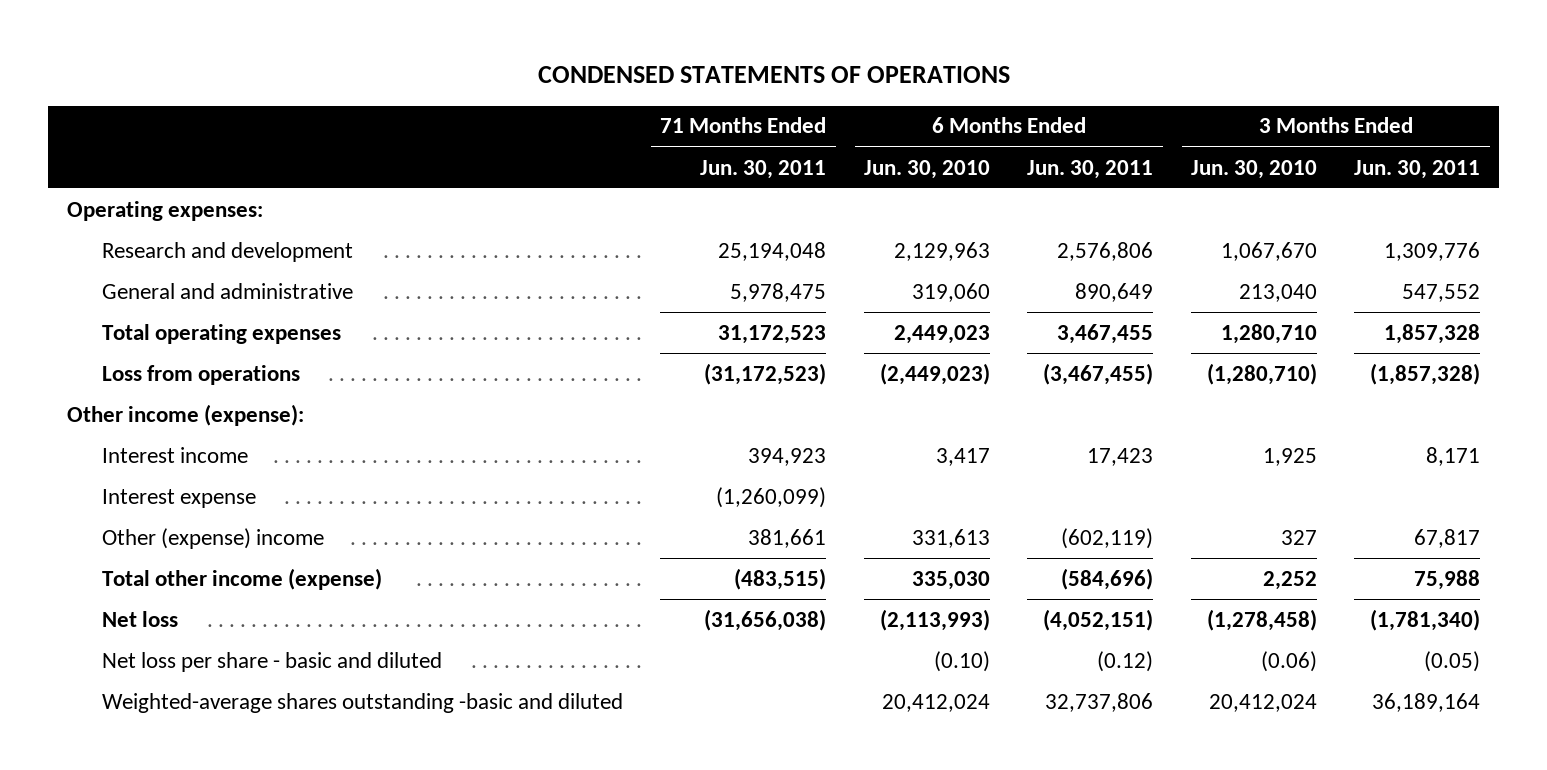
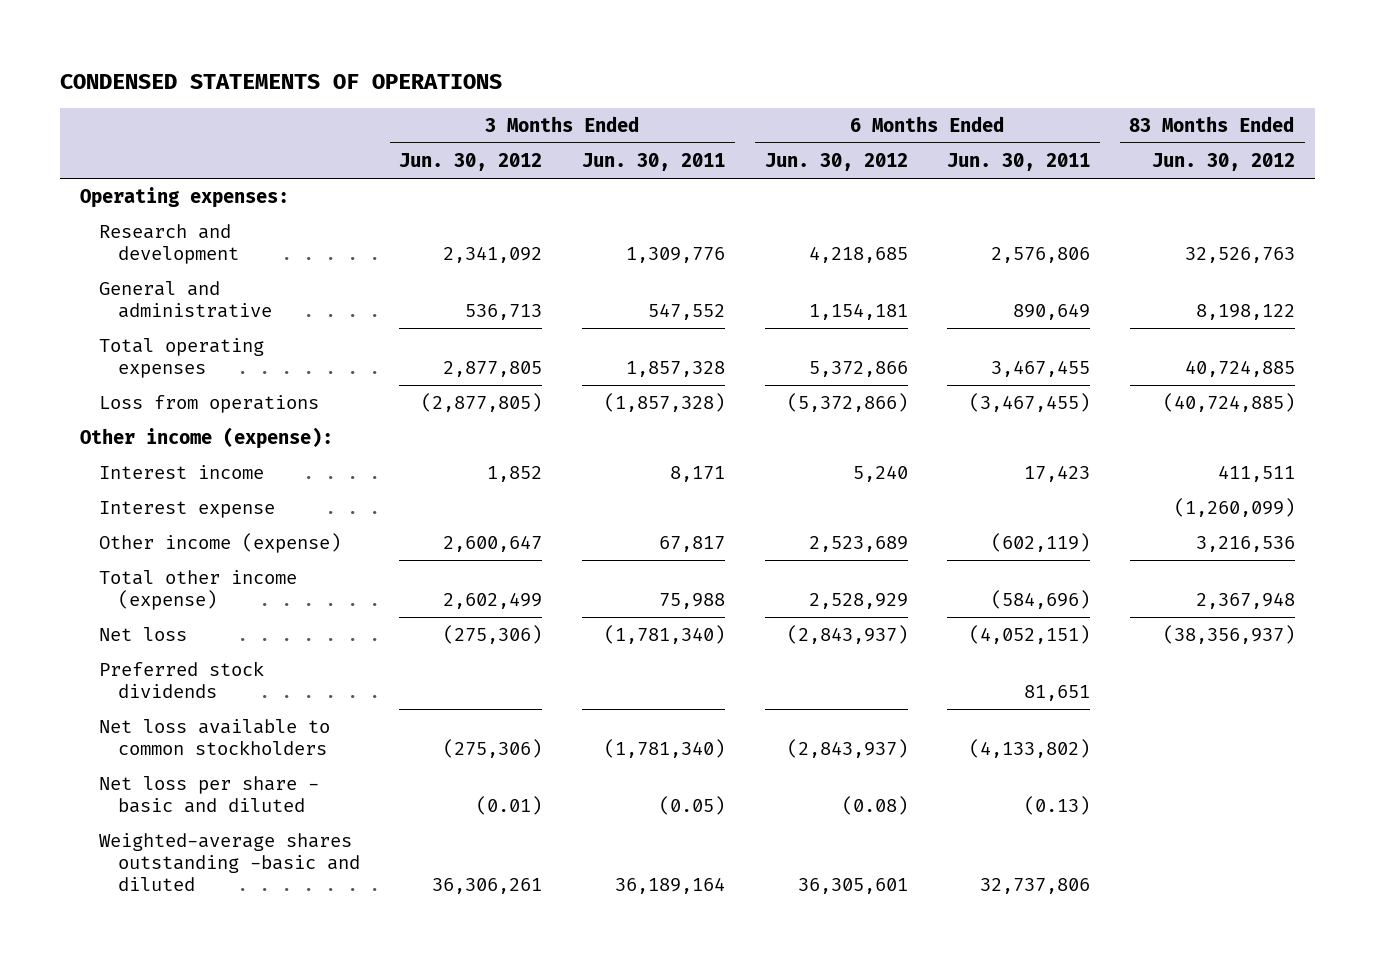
- | 71 Months Ended Jun. 30, 2011 | 6 Months Ended Jun. 30, 2010 | 6 Months Ended Jun. 30, 2011 | 3 Months Ended Jun. 30, 2010 | 3 Months Ended Jun. 30, 2011
+ | 3 Months Ended Jun. 30, 2012 | 3 Months Ended Jun. 30, 2011 | 6 Months Ended Jun. 30, 2012 | 6 Months Ended Jun. 30, 2011 | 83 Months Ended Jun. 30, 2012
- Other (expense) income | 381,661 | 331,613 | (602,119) | 327 | 67,817
+ Other income (expense) | 2,600,647 | 67,817 | 2,523,689 | (602,119) | 3,216,536
- Net loss per share - basic and diluted | | (0.10) | (0.12) | (0.06) | (0.05)
+ Preferred stock dividends | | | | 81,651 |
+ Net loss available to common stockholders | (275,306) | (1,781,340) | (2,843,937) | (4,133,802) |
+ Net loss per share - basic and diluted | (0.01) | (0.05) | (0.08) | (0.13) |

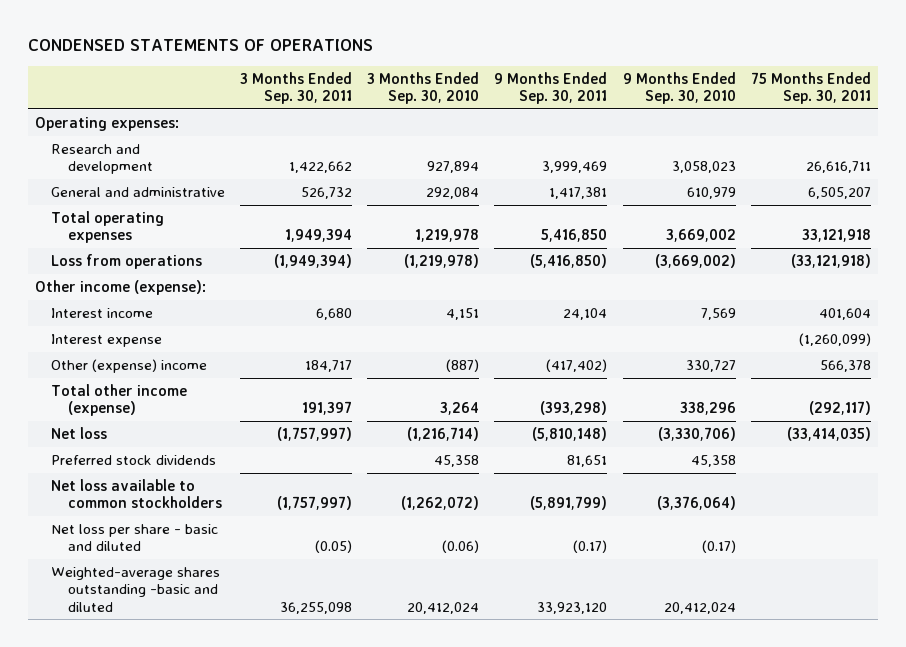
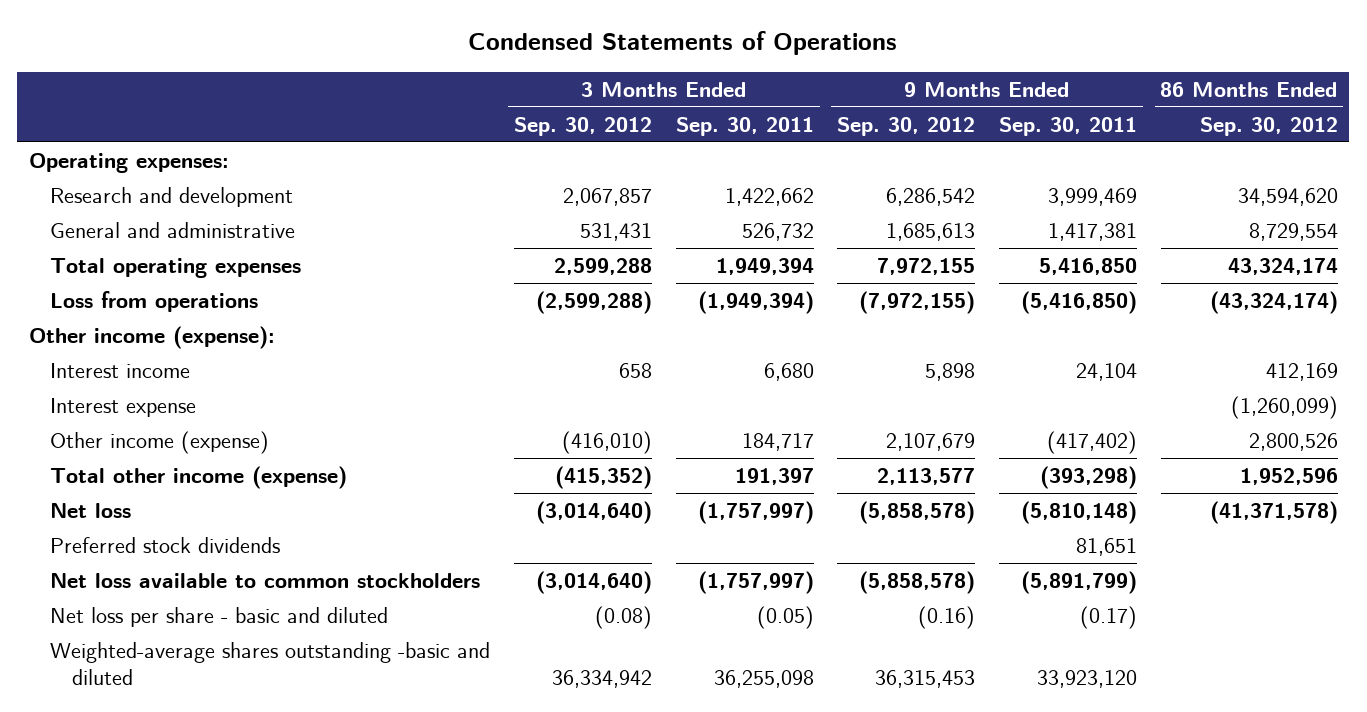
- CONDENSED STATEMENTS OF OPERATIONS
+ Condensed Statements of Operations
- | 3 Months Ended Sep. 30, 2011 | 3 Months Ended Sep. 30, 2010 | 9 Months Ended Sep. 30, 2011 | 9 Months Ended Sep. 30, 2010 | 75 Months Ended Sep. 30, 2011
+ | 3 Months Ended Sep. 30, 2012 | 3 Months Ended Sep. 30, 2011 | 9 Months Ended Sep. 30, 2012 | 9 Months Ended Sep. 30, 2011 | 86 Months Ended Sep. 30, 2012
- Other (expense) income | 184,717 | (887) | (417,402) | 330,727 | 566,378
+ Other income (expense) | (416,010) | 184,717 | 2,107,679 | (417,402) | 2,800,526

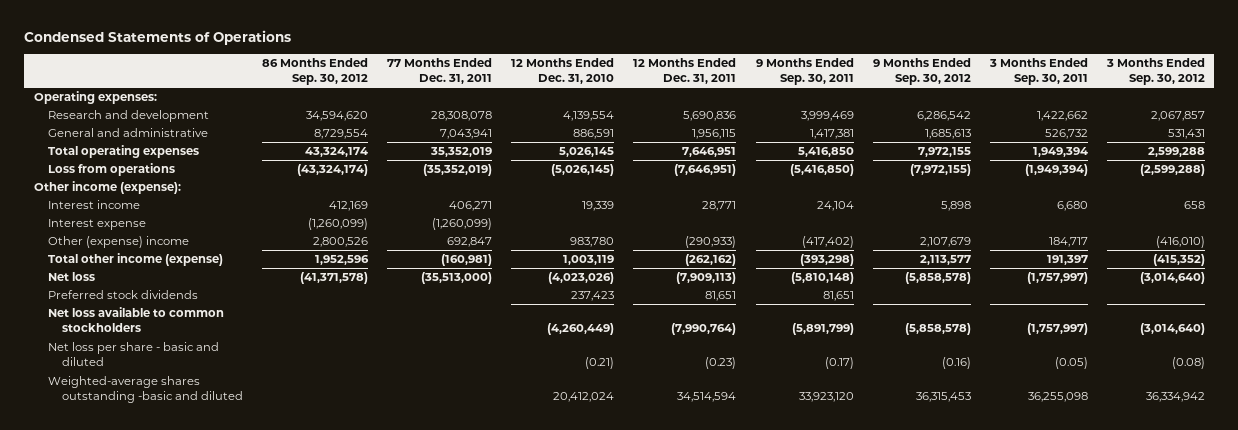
- | 3 Months Ended Sep. 30, 2012 | 3 Months Ended Sep. 30, 2011 | 9 Months Ended Sep. 30, 2012 | 9 Months Ended Sep. 30, 2011 | 86 Months Ended Sep. 30, 2012
+ | 86 Months Ended Sep. 30, 2012 | 77 Months Ended Dec. 31, 2011 | 12 Months Ended Dec. 31, 2010 | 12 Months Ended Dec. 31, 2011 | 9 Months Ended Sep. 30, 2011 | 9 Months Ended Sep. 30, 2012 | 3 Months Ended Sep. 30, 2011 | 3 Months Ended Sep. 30, 2012
- Other income (expense) | (416,010) | 184,717 | 2,107,679 | (417,402) | 2,800,526
+ Other (expense) income | 2,800,526 | 692,847 | 983,780 | (290,933) | (417,402) | 2,107,679 | 184,717 | (416,010)

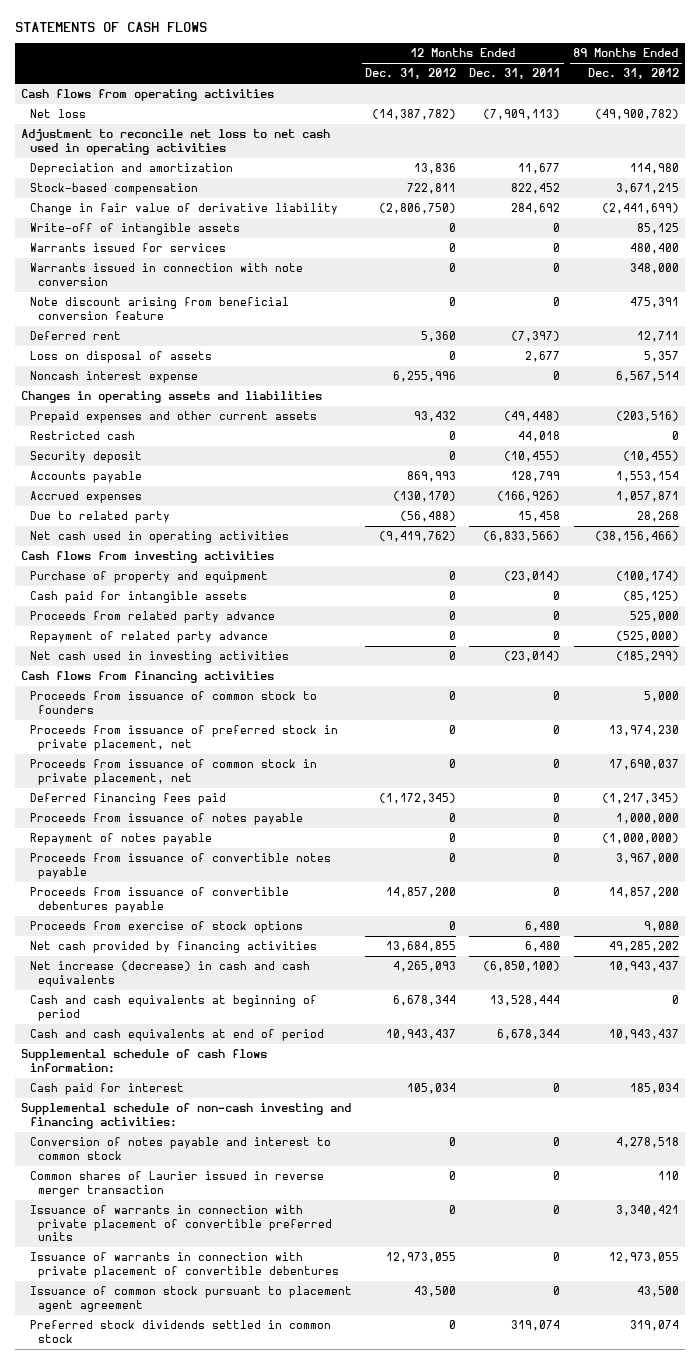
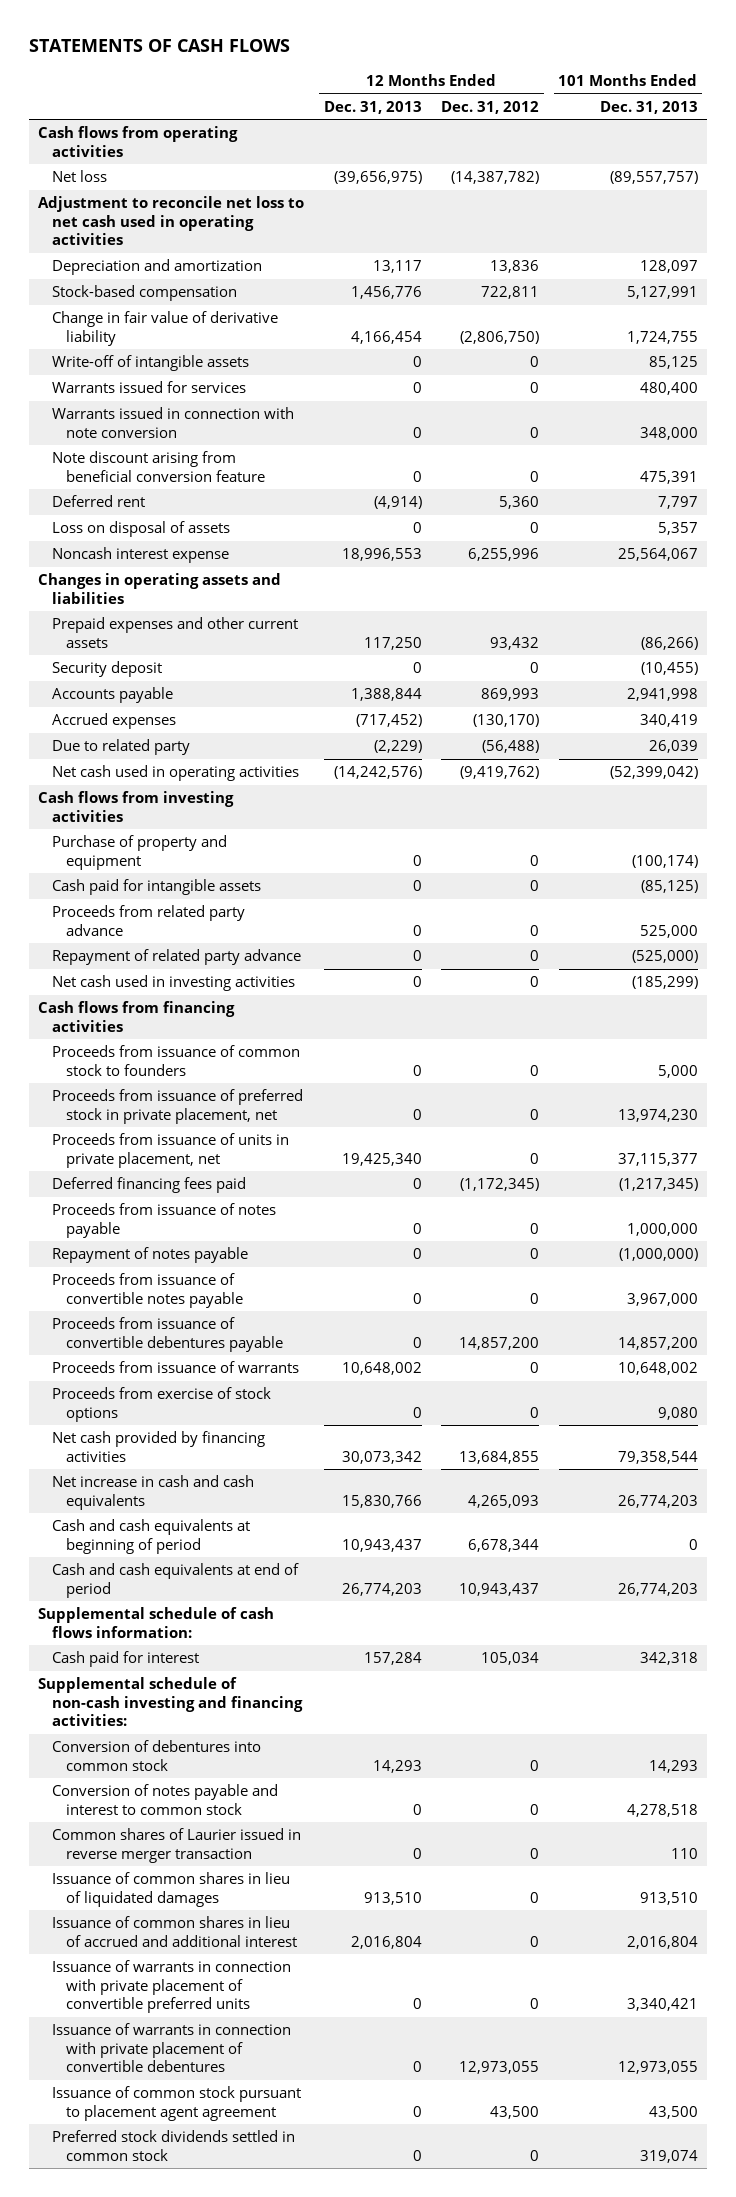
- | 12 Months Ended Dec. 31, 2012 | 12 Months Ended Dec. 31, 2011 | 89 Months Ended Dec. 31, 2012
+ | 12 Months Ended Dec. 31, 2013 | 12 Months Ended Dec. 31, 2012 | 101 Months Ended Dec. 31, 2013
- Restricted cash | 0 | 44,018 | 0
- Proceeds from issuance of common stock in private placement, net | 0 | 0 | 17,690,037
+ Proceeds from issuance of units in private placement, net | 19,425,340 | 0 | 37,115,377
+ Proceeds from issuance of warrants | 10,648,002 | 0 | 10,648,002
- Net increase (decrease) in cash and cash equivalents | 4,265,093 | (6,850,100) | 10,943,437
+ Net increase in cash and cash equivalents | 15,830,766 | 4,265,093 | 26,774,203
+ Conversion of debentures into common stock | 14,293 | 0 | 14,293
+ Issuance of common shares in lieu of liquidated damages | 913,510 | 0 | 913,510
+ Issuance of common shares in lieu of accrued and additional interest | 2,016,804 | 0 | 2,016,804

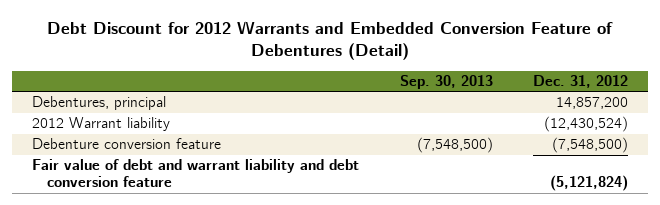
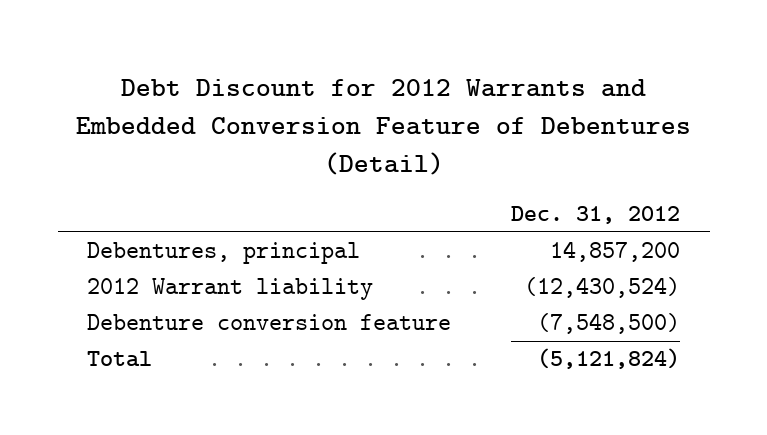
- | Sep. 30, 2013 | Dec. 31, 2012
+ | Dec. 31, 2012
- Fair value of debt and warrant liability and debt conversion feature | | (5,121,824)
+ Total | (5,121,824)

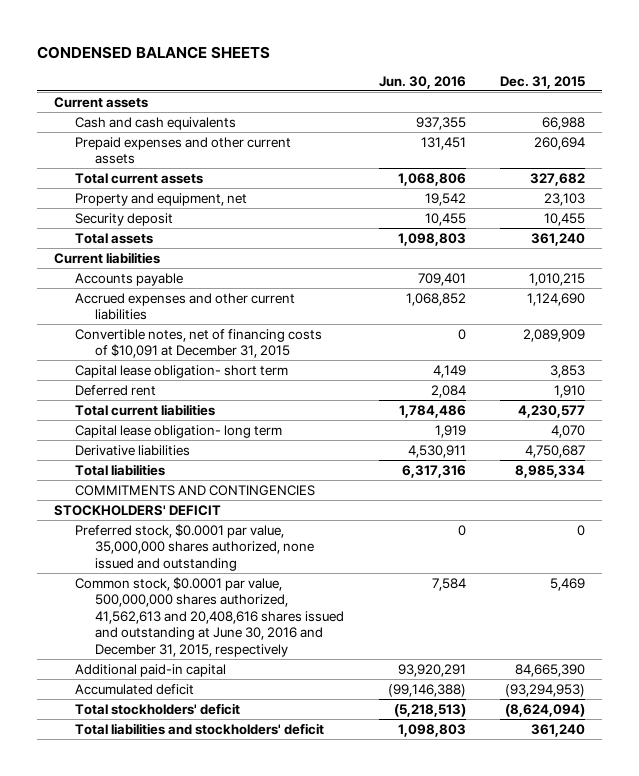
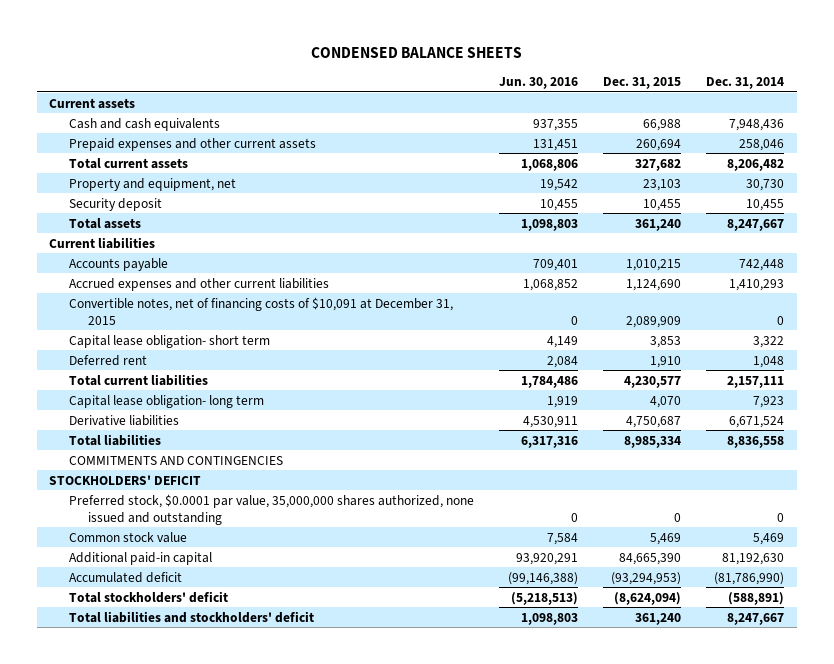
- | Jun. 30, 2016 | Dec. 31, 2015
+ | Jun. 30, 2016 | Dec. 31, 2015 | Dec. 31, 2014
- Common stock, $0.0001 par value, 500,000,000 shares authorized, 41,562,613 and 20,408,616 shares issued and outstanding at June 30, 2016 and December 31, 2015, respectively | 7,584 | 5,469
+ Common stock value | 7,584 | 5,469 | 5,469

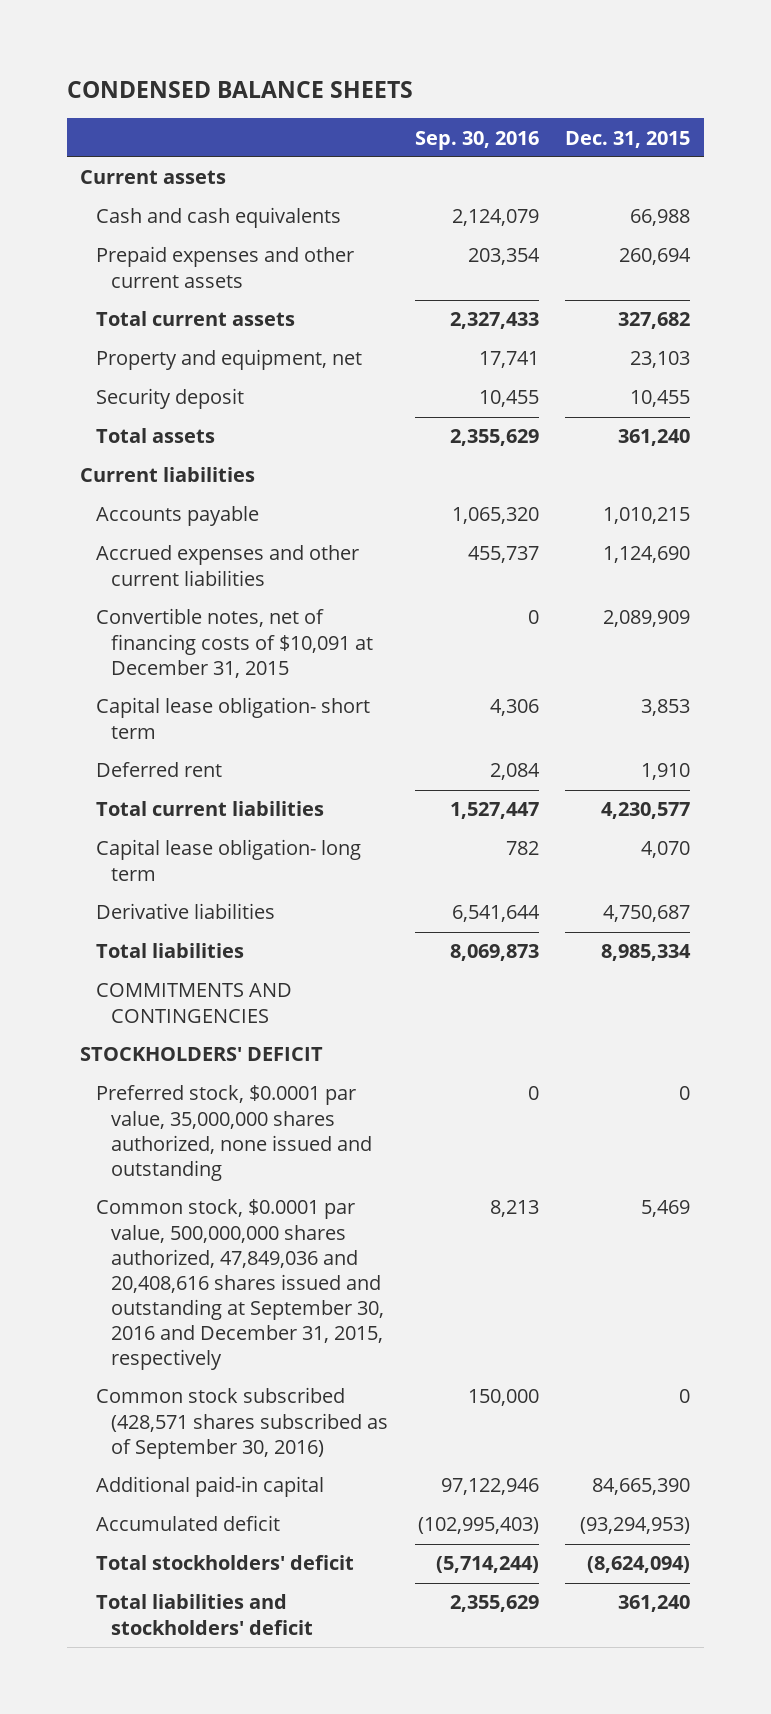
- | Jun. 30, 2016 | Dec. 31, 2015 | Dec. 31, 2014
+ | Sep. 30, 2016 | Dec. 31, 2015
- Common stock value | 7,584 | 5,469 | 5,469
+ Common stock, $0.0001 par value, 500,000,000 shares authorized, 47,849,036 and 20,408,616 shares issued and outstanding at September 30, 2016 and December 31, 2015, respectively | 8,213 | 5,469
+ Common stock subscribed (428,571 shares subscribed as of September 30, 2016) | 150,000 | 0

